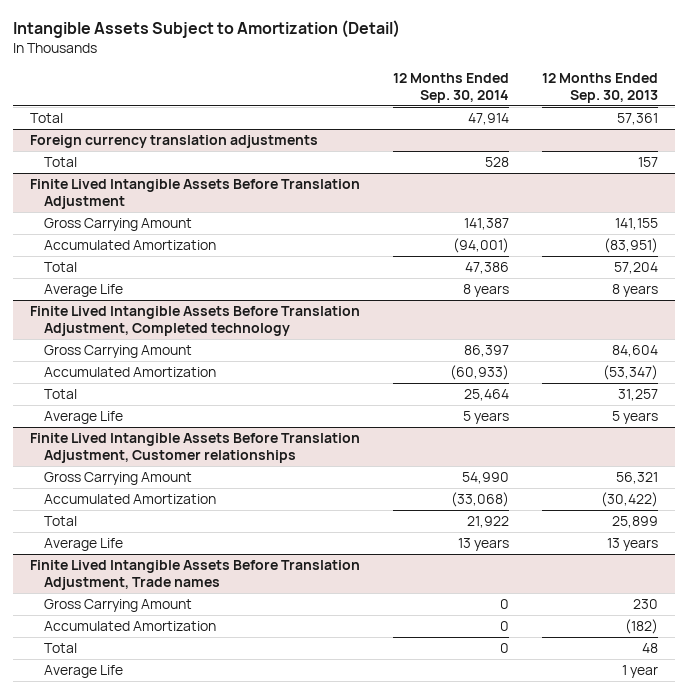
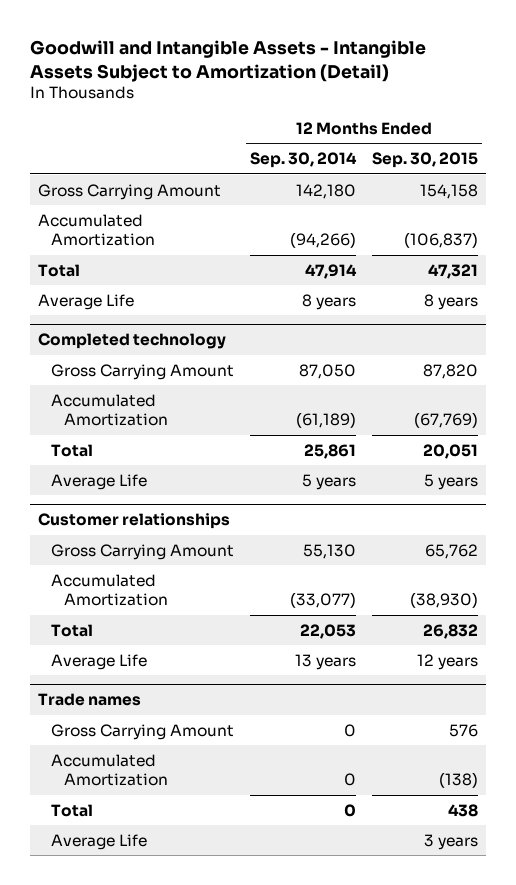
- Intangible Assets Subject to Amortization (Detail)
+ Goodwill and Intangible Assets - Intangible Assets Subject to Amortization (Detail)
- | 12 Months Ended Sep. 30, 2014 | 12 Months Ended Sep. 30, 2013
+ | 12 Months Ended Sep. 30, 2014 | 12 Months Ended Sep. 30, 2015
+ Gross Carrying Amount | 142,180 | 154,158
+ Accumulated Amortization | (94,266) | (106,837)
- Foreign currency translation adjustments
- Total | 528 | 157
- Finite Lived Intangible Assets Before Translation Adjustment
- Gross Carrying Amount | 141,387 | 141,155
- Accumulated Amortization | (94,001) | (83,951)
- Total | 47,386 | 57,204
- Finite Lived Intangible Assets Before Translation Adjustment, Completed technology
- Gross Carrying Amount | 86,397 | 84,604
- Accumulated Amortization | (60,933) | (53,347)
- Total | 25,464 | 31,257
+ Completed technology
+ Gross Carrying Amount | 87,050 | 87,820
+ Accumulated Amortization | (61,189) | (67,769)
+ Total | 25,861 | 20,051
- Finite Lived Intangible Assets Before Translation Adjustment, Customer relationships
- Gross Carrying Amount | 54,990 | 56,321
- Accumulated Amortization | (33,068) | (30,422)
- Total | 21,922 | 25,899
+ Customer relationships
+ Gross Carrying Amount | 55,130 | 65,762
+ Accumulated Amortization | (33,077) | (38,930)
+ Total | 22,053 | 26,832
- Finite Lived Intangible Assets Before Translation Adjustment, Trade names
+ Trade names

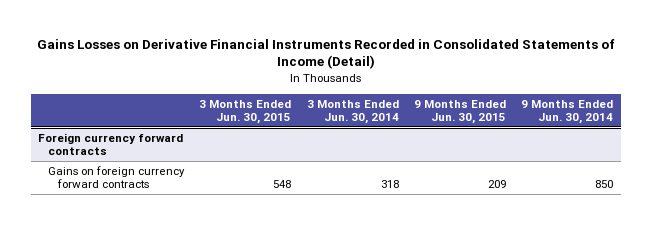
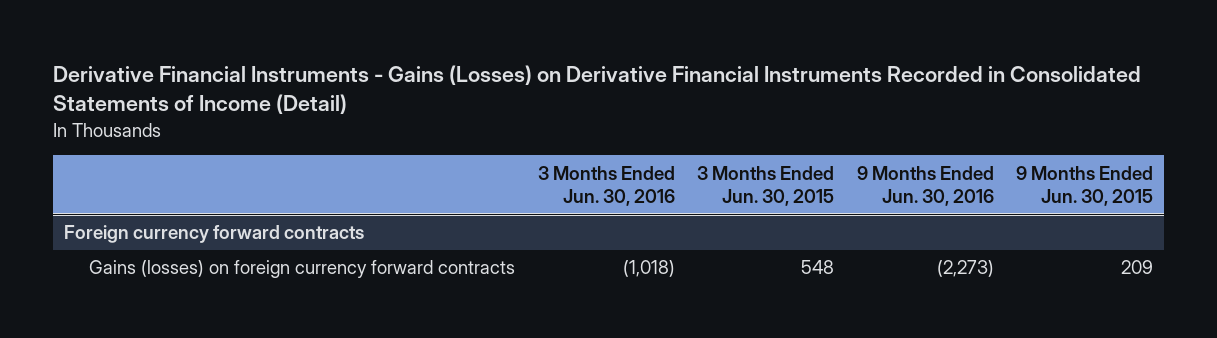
- Gains Losses on Derivative Financial Instruments Recorded in Consolidated Statements of Income (Detail)
+ Derivative Financial Instruments - Gains (Losses) on Derivative Financial Instruments Recorded in Consolidated Statements of Income (Detail)
- | 3 Months Ended Jun. 30, 2015 | 3 Months Ended Jun. 30, 2014 | 9 Months Ended Jun. 30, 2015 | 9 Months Ended Jun. 30, 2014
+ | 3 Months Ended Jun. 30, 2016 | 3 Months Ended Jun. 30, 2015 | 9 Months Ended Jun. 30, 2016 | 9 Months Ended Jun. 30, 2015
@ Foreign currency forward contracts
- Gains on foreign currency forward contracts | 548 | 318 | 209 | 850
+ Gains (losses) on foreign currency forward contracts | (1,018) | 548 | (2,273) | 209

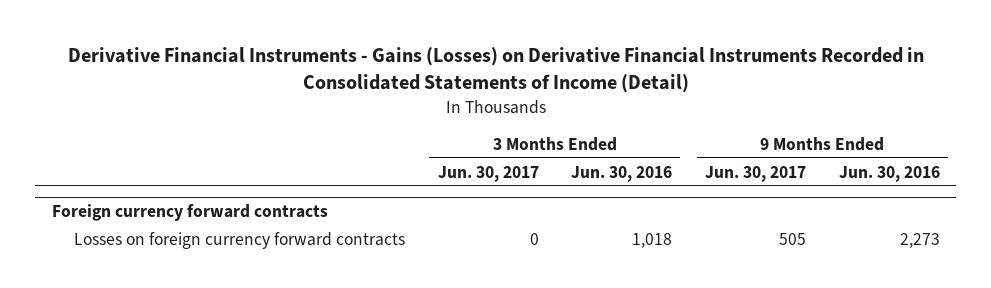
- | 3 Months Ended Jun. 30, 2016 | 3 Months Ended Jun. 30, 2015 | 9 Months Ended Jun. 30, 2016 | 9 Months Ended Jun. 30, 2015
+ | 3 Months Ended Jun. 30, 2017 | 3 Months Ended Jun. 30, 2016 | 9 Months Ended Jun. 30, 2017 | 9 Months Ended Jun. 30, 2016
@ Foreign currency forward contracts
- Gains (losses) on foreign currency forward contracts | (1,018) | 548 | (2,273) | 209
+ Losses on foreign currency forward contracts | 0 | 1,018 | 505 | 2,273

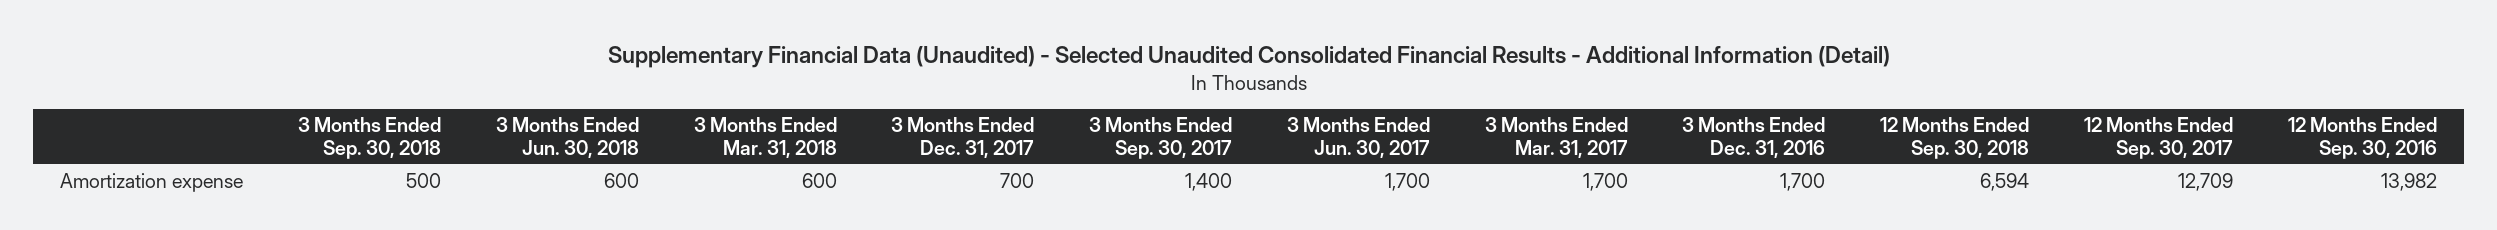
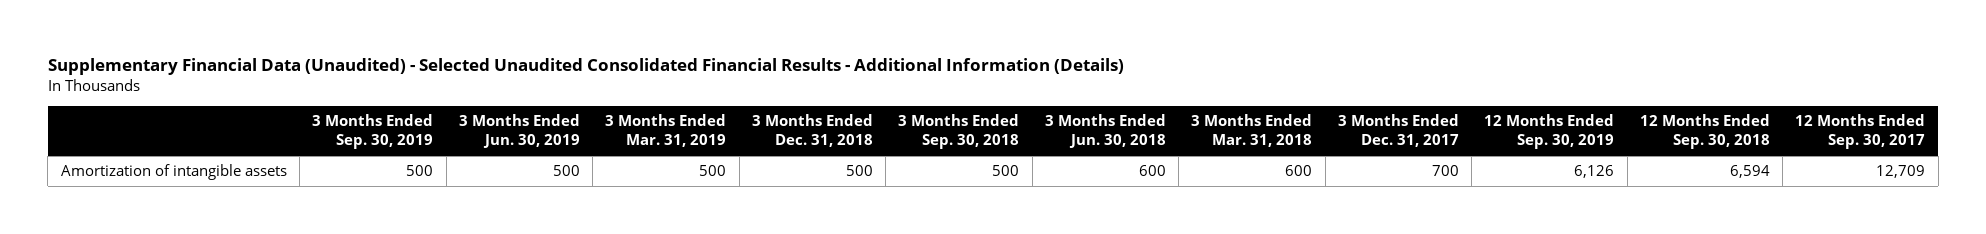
- Supplementary Financial Data (Unaudited) - Selected Unaudited Consolidated Financial Results - Additional Information (Detail)
+ Supplementary Financial Data (Unaudited) - Selected Unaudited Consolidated Financial Results - Additional Information (Details)
- | 3 Months Ended Sep. 30, 2018 | 3 Months Ended Jun. 30, 2018 | 3 Months Ended Mar. 31, 2018 | 3 Months Ended Dec. 31, 2017 | 3 Months Ended Sep. 30, 2017 | 3 Months Ended Jun. 30, 2017 | 3 Months Ended Mar. 31, 2017 | 3 Months Ended Dec. 31, 2016 | 12 Months Ended Sep. 30, 2018 | 12 Months Ended Sep. 30, 2017 | 12 Months Ended Sep. 30, 2016
+ | 3 Months Ended Sep. 30, 2019 | 3 Months Ended Jun. 30, 2019 | 3 Months Ended Mar. 31, 2019 | 3 Months Ended Dec. 31, 2018 | 3 Months Ended Sep. 30, 2018 | 3 Months Ended Jun. 30, 2018 | 3 Months Ended Mar. 31, 2018 | 3 Months Ended Dec. 31, 2017 | 12 Months Ended Sep. 30, 2019 | 12 Months Ended Sep. 30, 2018 | 12 Months Ended Sep. 30, 2017
- Amortization expense | 500 | 600 | 600 | 700 | 1,400 | 1,700 | 1,700 | 1,700 | 6,594 | 12,709 | 13,982
+ Amortization of intangible assets | 500 | 500 | 500 | 500 | 500 | 600 | 600 | 700 | 6,126 | 6,594 | 12,709

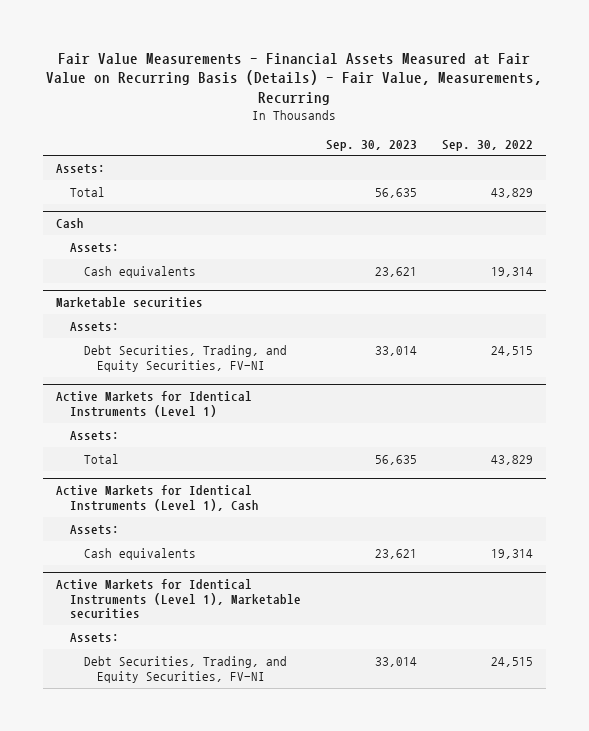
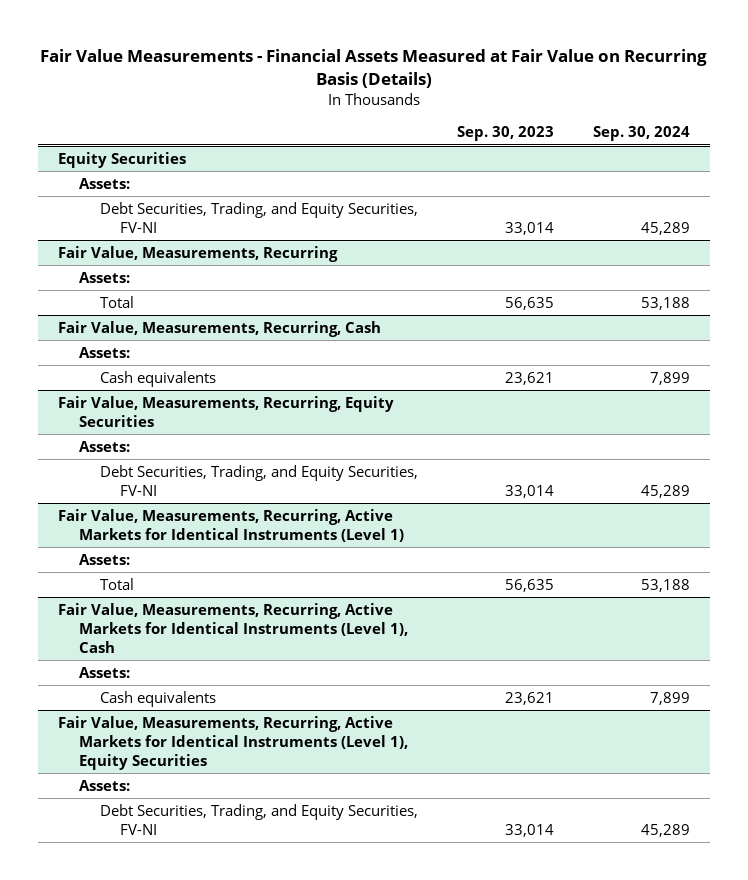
- Fair Value Measurements - Financial Assets Measured at Fair Value on Recurring Basis (Details) - Fair Value, Measurements, Recurring
+ Fair Value Measurements - Financial Assets Measured at Fair Value on Recurring Basis (Details)
- | Sep. 30, 2023 | Sep. 30, 2022
+ | Sep. 30, 2023 | Sep. 30, 2024
+ Equity Securities
+ Debt Securities, Trading, and Equity Securities, FV-NI | 33,014 | 45,289
+ Fair Value, Measurements, Recurring
+ Assets:
- Cash
+ Fair Value, Measurements, Recurring, Cash
- Marketable securities
+ Fair Value, Measurements, Recurring, Equity Securities
- Active Markets for Identical Instruments (Level 1)
+ Fair Value, Measurements, Recurring, Active Markets for Identical Instruments (Level 1)
- Active Markets for Identical Instruments (Level 1), Cash
+ Fair Value, Measurements, Recurring, Active Markets for Identical Instruments (Level 1), Cash
- Active Markets for Identical Instruments (Level 1), Marketable securities
+ Fair Value, Measurements, Recurring, Active Markets for Identical Instruments (Level 1), Equity Securities

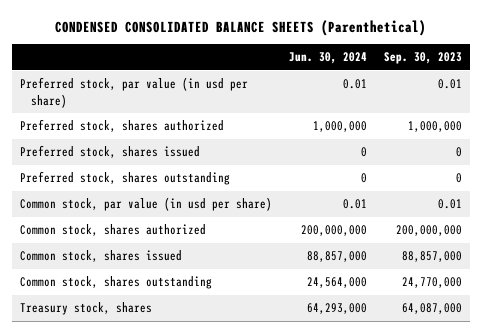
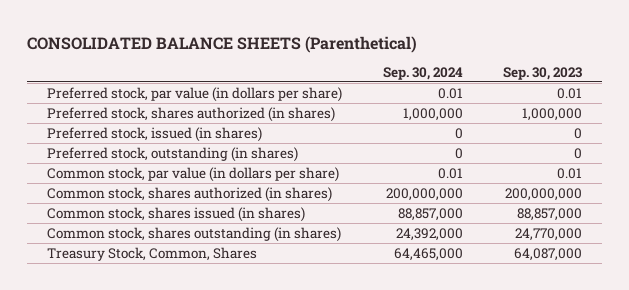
- CONDENSED CONSOLIDATED BALANCE SHEETS (Parenthetical)
+ CONSOLIDATED BALANCE SHEETS (Parenthetical)
- | Jun. 30, 2024 | Sep. 30, 2023
+ | Sep. 30, 2024 | Sep. 30, 2023
- Preferred stock, par value (in usd per share) | 0.01 | 0.01
- Preferred stock, shares authorized | 1,000,000 | 1,000,000
- Preferred stock, shares issued | 0 | 0
- Preferred stock, shares outstanding | 0 | 0
- Common stock, par value (in usd per share) | 0.01 | 0.01
- Common stock, shares authorized | 200,000,000 | 200,000,000
- Common stock, shares issued | 88,857,000 | 88,857,000
- Common stock, shares outstanding | 24,564,000 | 24,770,000
- Treasury stock, shares | 64,293,000 | 64,087,000
+ Preferred stock, par value (in dollars per share) | 0.01 | 0.01
+ Preferred stock, shares authorized (in shares) | 1,000,000 | 1,000,000
+ Preferred stock, issued (in shares) | 0 | 0
+ Preferred stock, outstanding (in shares) | 0 | 0
+ Common stock, par value (in dollars per share) | 0.01 | 0.01
+ Common stock, shares authorized (in shares) | 200,000,000 | 200,000,000
+ Common stock, shares issued (in shares) | 88,857,000 | 88,857,000
+ Common stock, shares outstanding (in shares) | 24,392,000 | 24,770,000
+ Treasury Stock, Common, Shares | 64,465,000 | 64,087,000

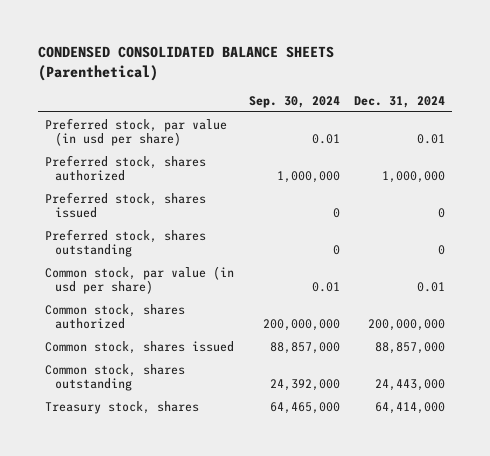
- CONSOLIDATED BALANCE SHEETS (Parenthetical)
+ CONDENSED CONSOLIDATED BALANCE SHEETS (Parenthetical)
- | Sep. 30, 2024 | Sep. 30, 2023
+ | Sep. 30, 2024 | Dec. 31, 2024
- Preferred stock, par value (in dollars per share) | 0.01 | 0.01
- Preferred stock, shares authorized (in shares) | 1,000,000 | 1,000,000
- Preferred stock, issued (in shares) | 0 | 0
- Preferred stock, outstanding (in shares) | 0 | 0
- Common stock, par value (in dollars per share) | 0.01 | 0.01
- Common stock, shares authorized (in shares) | 200,000,000 | 200,000,000
- Common stock, shares issued (in shares) | 88,857,000 | 88,857,000
- Common stock, shares outstanding (in shares) | 24,392,000 | 24,770,000
- Treasury Stock, Common, Shares | 64,465,000 | 64,087,000
+ Preferred stock, par value (in usd per share) | 0.01 | 0.01
+ Preferred stock, shares authorized | 1,000,000 | 1,000,000
+ Preferred stock, shares issued | 0 | 0
+ Preferred stock, shares outstanding | 0 | 0
+ Common stock, par value (in usd per share) | 0.01 | 0.01
+ Common stock, shares authorized | 200,000,000 | 200,000,000
+ Common stock, shares issued | 88,857,000 | 88,857,000
+ Common stock, shares outstanding | 24,392,000 | 24,443,000
+ Treasury stock, shares | 64,465,000 | 64,414,000

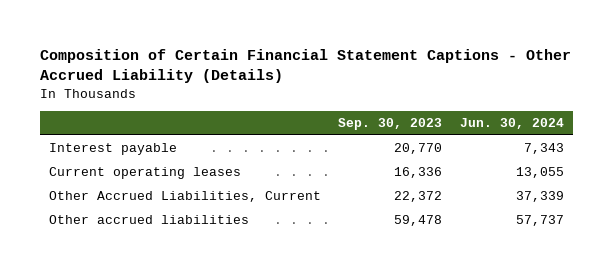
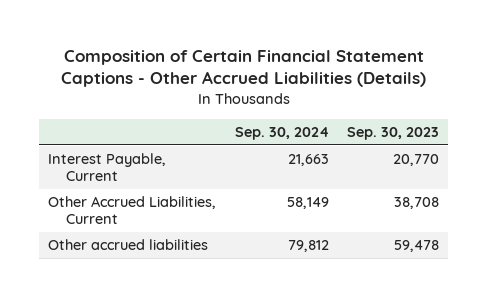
- Composition of Certain Financial Statement Captions - Other Accrued Liability (Details)
+ Composition of Certain Financial Statement Captions - Other Accrued Liabilities (Details)
- | Sep. 30, 2023 | Jun. 30, 2024
+ | Sep. 30, 2024 | Sep. 30, 2023
- Interest payable | 20,770 | 7,343
- Current operating leases | 16,336 | 13,055
- Other Accrued Liabilities, Current | 22,372 | 37,339
+ Interest Payable, Current | 21,663 | 20,770
+ Other Accrued Liabilities, Current | 58,149 | 38,708

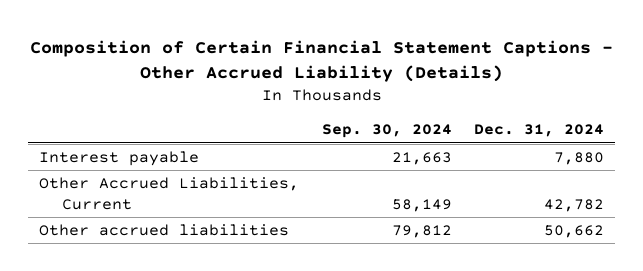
- Composition of Certain Financial Statement Captions - Other Accrued Liabilities (Details)
+ Composition of Certain Financial Statement Captions - Other Accrued Liability (Details)
- | Sep. 30, 2024 | Sep. 30, 2023
+ | Sep. 30, 2024 | Dec. 31, 2024
- Interest Payable, Current | 21,663 | 20,770
+ Interest payable | 21,663 | 7,880

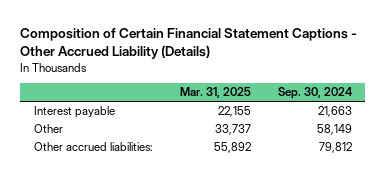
- | Sep. 30, 2024 | Dec. 31, 2024
+ | Mar. 31, 2025 | Sep. 30, 2024
- Other Accrued Liabilities, Current | 58,149 | 42,782
- Other accrued liabilities | 79,812 | 50,662
+ Other | 33,737 | 58,149
+ Other accrued liabilities: | 55,892 | 79,812

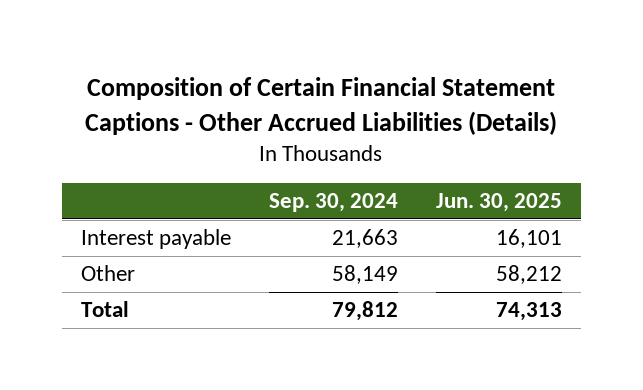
- Composition of Certain Financial Statement Captions - Other Accrued Liability (Details)
+ Composition of Certain Financial Statement Captions - Other Accrued Liabilities (Details)
- | Mar. 31, 2025 | Sep. 30, 2024
+ | Sep. 30, 2024 | Jun. 30, 2025
- Other accrued liabilities: | 55,892 | 79,812
+ Total | 79,812 | 74,313

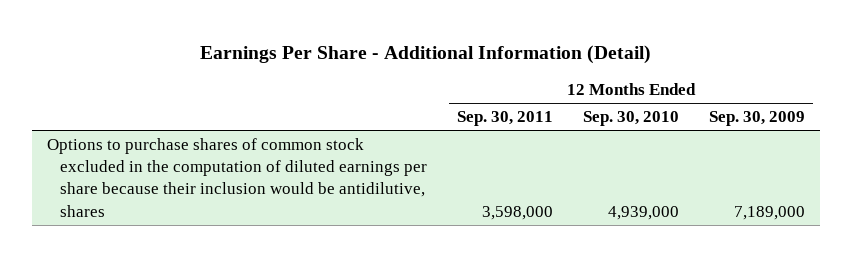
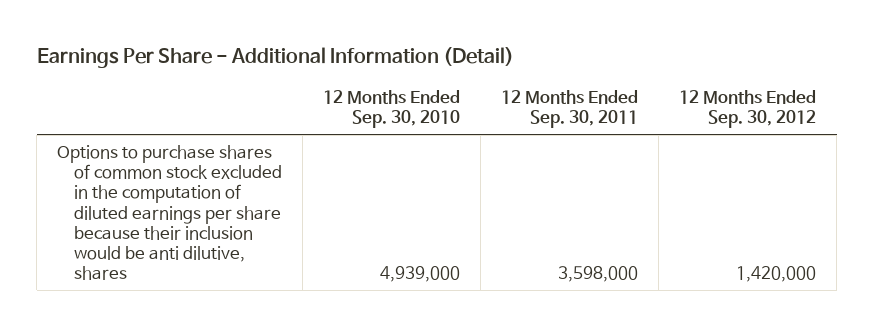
- | 12 Months Ended Sep. 30, 2011 | 12 Months Ended Sep. 30, 2010 | 12 Months Ended Sep. 30, 2009
+ | 12 Months Ended Sep. 30, 2010 | 12 Months Ended Sep. 30, 2011 | 12 Months Ended Sep. 30, 2012
- Options to purchase shares of common stock excluded in the computation of diluted earnings per share because their inclusion would be antidilutive, shares | 3,598,000 | 4,939,000 | 7,189,000
+ Options to purchase shares of common stock excluded in the computation of diluted earnings per share because their inclusion would be anti dilutive, shares | 4,939,000 | 3,598,000 | 1,420,000

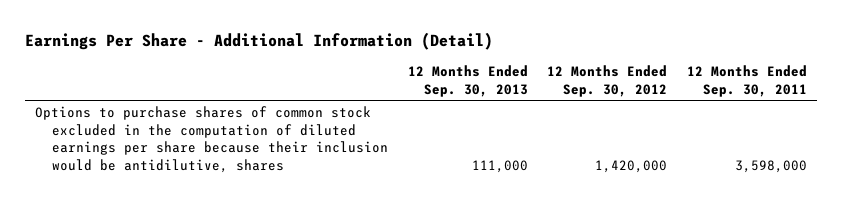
- | 12 Months Ended Sep. 30, 2010 | 12 Months Ended Sep. 30, 2011 | 12 Months Ended Sep. 30, 2012
+ | 12 Months Ended Sep. 30, 2013 | 12 Months Ended Sep. 30, 2012 | 12 Months Ended Sep. 30, 2011
- Options to purchase shares of common stock excluded in the computation of diluted earnings per share because their inclusion would be anti dilutive, shares | 4,939,000 | 3,598,000 | 1,420,000
+ Options to purchase shares of common stock excluded in the computation of diluted earnings per share because their inclusion would be antidilutive, shares | 111,000 | 1,420,000 | 3,598,000

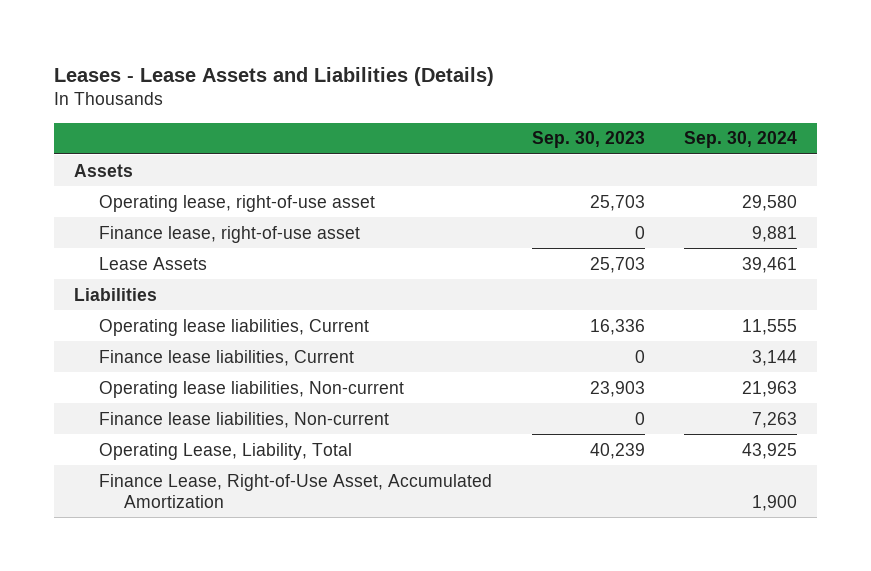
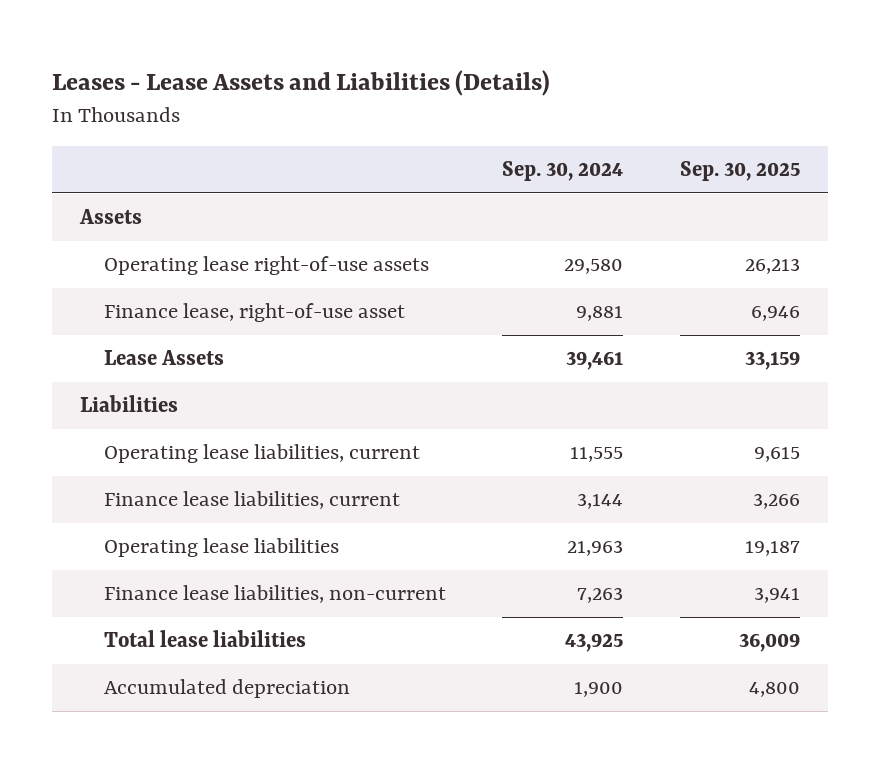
- | Sep. 30, 2023 | Sep. 30, 2024
+ | Sep. 30, 2024 | Sep. 30, 2025
- Operating lease, right-of-use asset | 25,703 | 29,580
+ Operating lease right-of-use assets | 29,580 | 26,213
- Operating lease liabilities, Current | 16,336 | 11,555
- Finance lease liabilities, Current | 0 | 3,144
- Operating lease liabilities, Non-current | 23,903 | 21,963
- Finance lease liabilities, Non-current | 0 | 7,263
- Operating Lease, Liability, Total | 40,239 | 43,925
- Finance Lease, Right-of-Use Asset, Accumulated Amortization | | 1,900
+ Operating lease liabilities, current | 11,555 | 9,615
+ Finance lease liabilities, current | 3,144 | 3,266
+ Operating lease liabilities | 21,963 | 19,187
+ Finance lease liabilities, non-current | 7,263 | 3,941
+ Total lease liabilities | 43,925 | 36,009
+ Accumulated depreciation | 1,900 | 4,800

